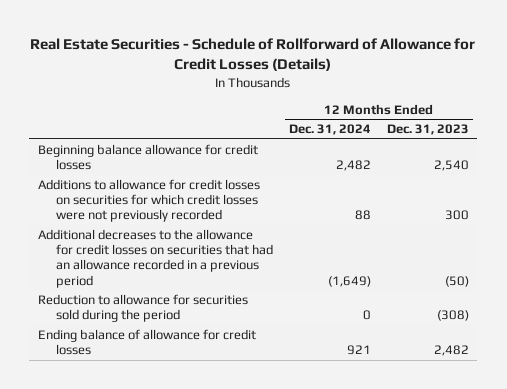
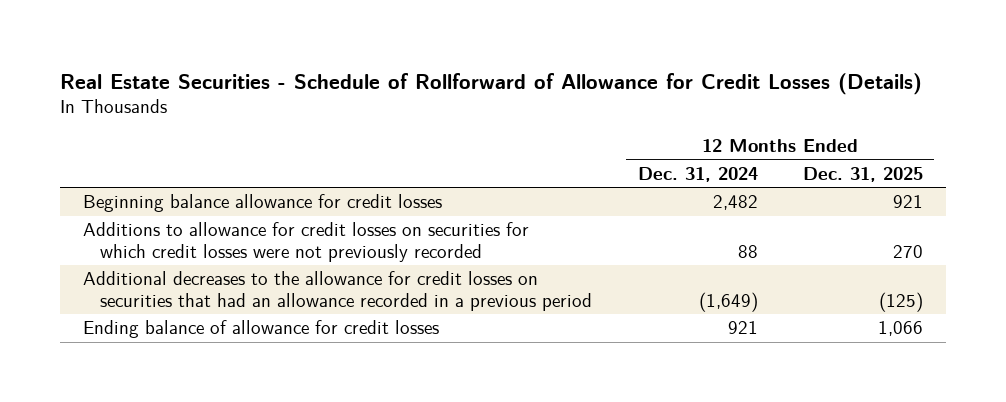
- | 12 Months Ended Dec. 31, 2024 | 12 Months Ended Dec. 31, 2023
+ | 12 Months Ended Dec. 31, 2024 | 12 Months Ended Dec. 31, 2025
- Reduction to allowance for securities sold during the period | 0 | (308)

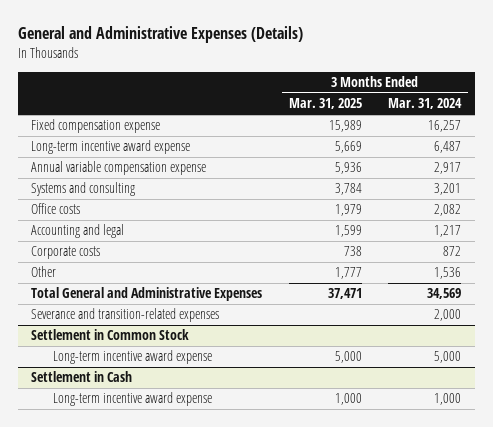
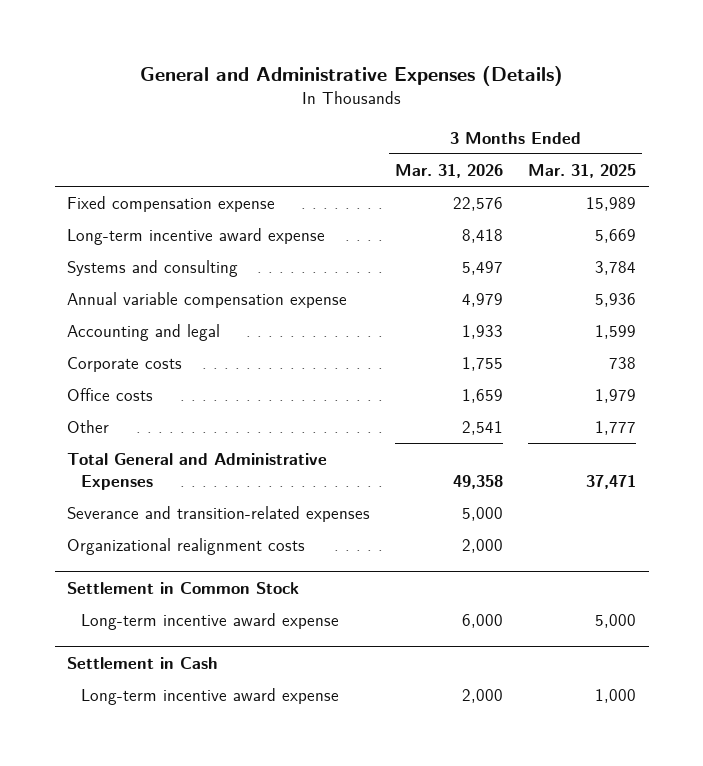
- | 3 Months Ended Mar. 31, 2025 | 3 Months Ended Mar. 31, 2024
+ | 3 Months Ended Mar. 31, 2026 | 3 Months Ended Mar. 31, 2025
moved down: Annual variable compensation expense | 4,979 | 5,936
moved down: Office costs | 1,659 | 1,979
+ Organizational realignment costs | 2,000 |

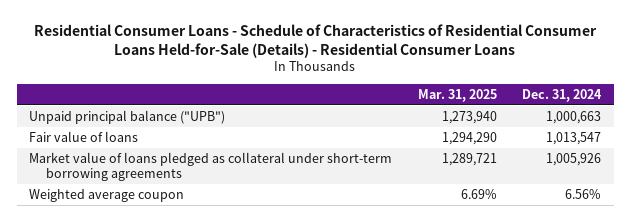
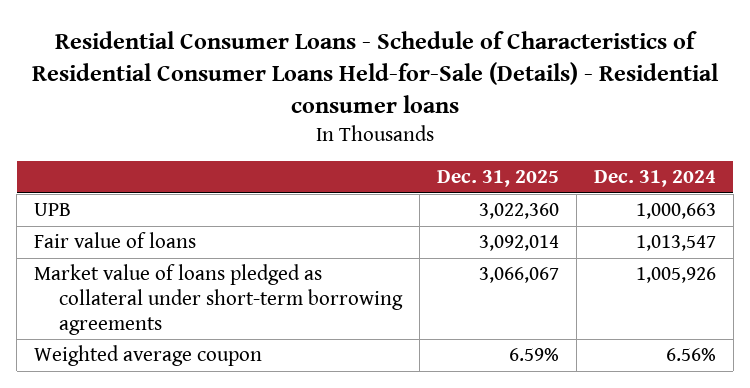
- Residential Consumer Loans - Schedule of Characteristics of Residential Consumer Loans Held-for-Sale (Details) - Residential Consumer Loans
+ Residential Consumer Loans - Schedule of Characteristics of Residential Consumer Loans Held-for-Sale (Details) - Residential consumer loans
- | Mar. 31, 2025 | Dec. 31, 2024
+ | Dec. 31, 2025 | Dec. 31, 2024
- Unpaid principal balance ("UPB") | 1,273,940 | 1,000,663
+ UPB | 3,022,360 | 1,000,663

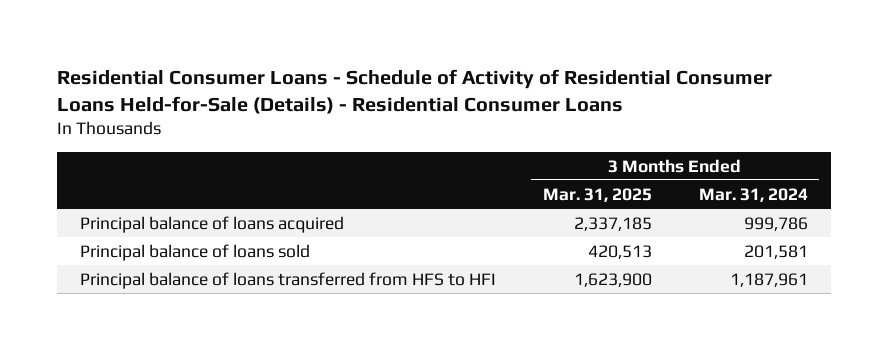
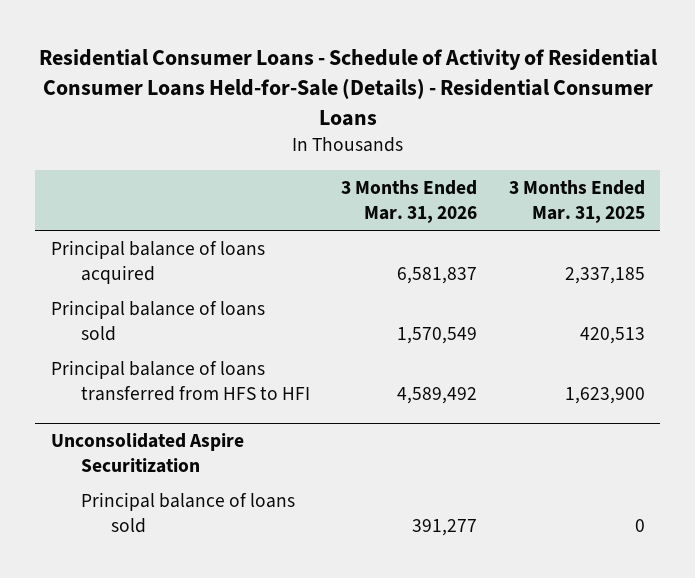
- | 3 Months Ended Mar. 31, 2025 | 3 Months Ended Mar. 31, 2024
+ | 3 Months Ended Mar. 31, 2026 | 3 Months Ended Mar. 31, 2025
+ Unconsolidated Aspire Securitization
+ Principal balance of loans sold | 391,277 | 0

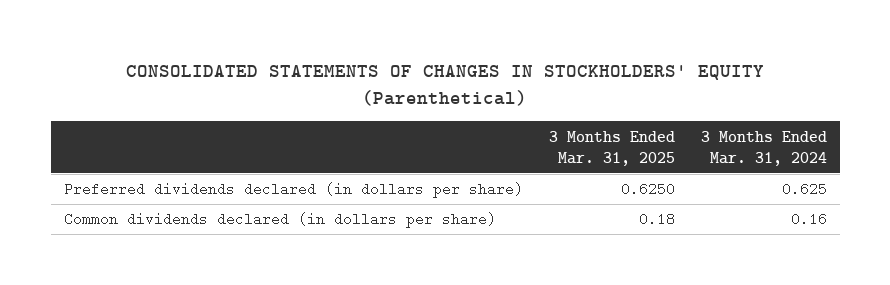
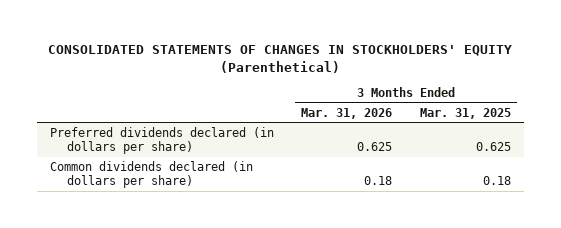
- | 3 Months Ended Mar. 31, 2025 | 3 Months Ended Mar. 31, 2024
+ | 3 Months Ended Mar. 31, 2026 | 3 Months Ended Mar. 31, 2025
- Preferred dividends declared (in dollars per share) | 0.6250 | 0.625
+ Preferred dividends declared (in dollars per share) | 0.625 | 0.625

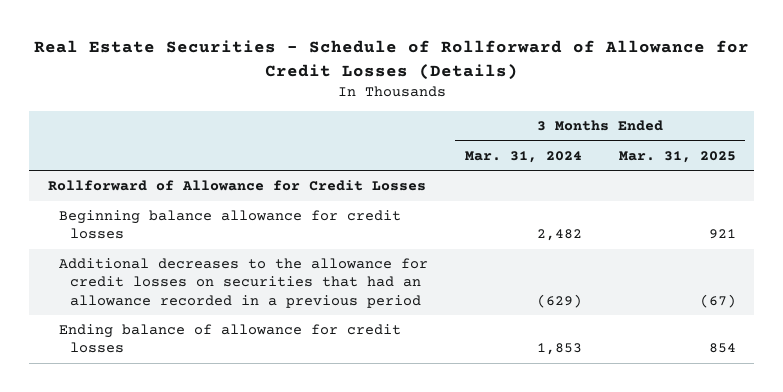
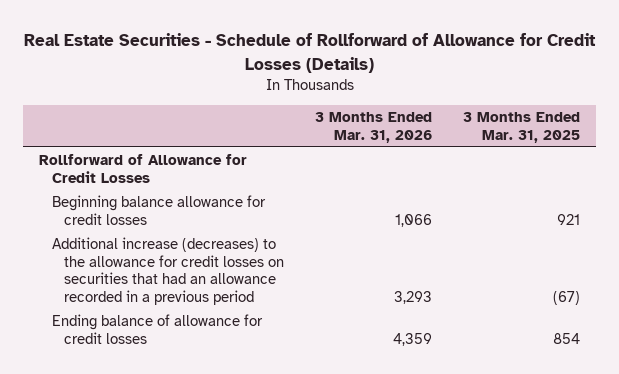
- | 3 Months Ended Mar. 31, 2024 | 3 Months Ended Mar. 31, 2025
+ | 3 Months Ended Mar. 31, 2026 | 3 Months Ended Mar. 31, 2025
- Additional decreases to the allowance for credit losses on securities that had an allowance recorded in a previous period | (629) | (67)
+ Additional increase (decreases) to the allowance for credit losses on securities that had an allowance recorded in a previous period | 3,293 | (67)

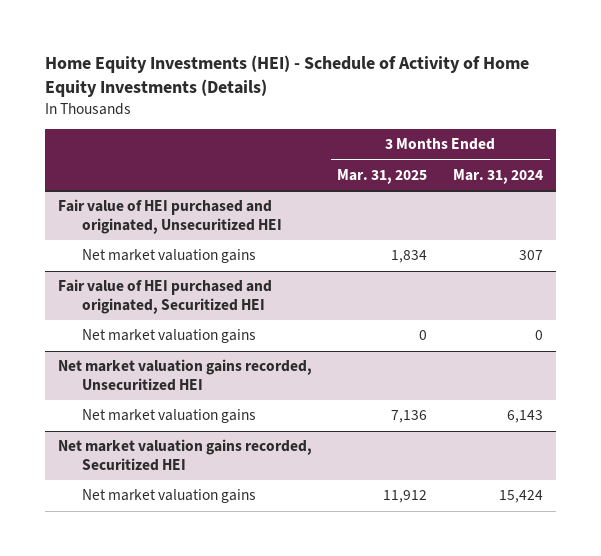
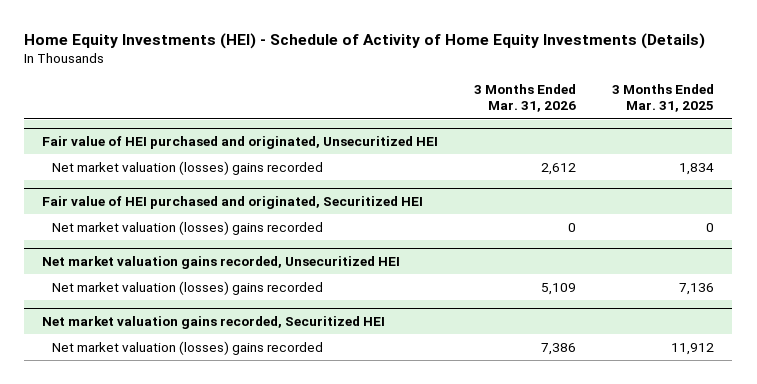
- | 3 Months Ended Mar. 31, 2025 | 3 Months Ended Mar. 31, 2024
+ | 3 Months Ended Mar. 31, 2026 | 3 Months Ended Mar. 31, 2025
@ Fair value of HEI purchased and originated, Unsecuritized HEI
- Net market valuation gains | 1,834 | 307
+ Net market valuation (losses) gains recorded | 2,612 | 1,834
@ Fair value of HEI purchased and originated, Securitized HEI
- Net market valuation gains | 0 | 0
+ Net market valuation (losses) gains recorded | 0 | 0
@ Net market valuation gains recorded, Unsecuritized HEI
- Net market valuation gains | 7,136 | 6,143
+ Net market valuation (losses) gains recorded | 5,109 | 7,136
@ Net market valuation gains recorded, Securitized HEI
- Net market valuation gains | 11,912 | 15,424
+ Net market valuation (losses) gains recorded | 7,386 | 11,912

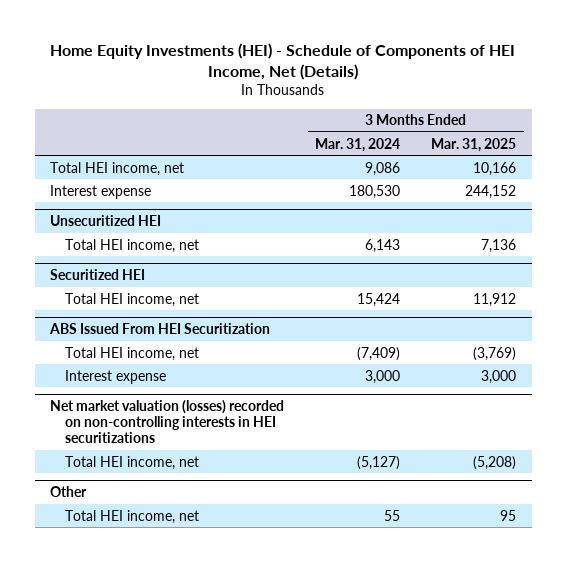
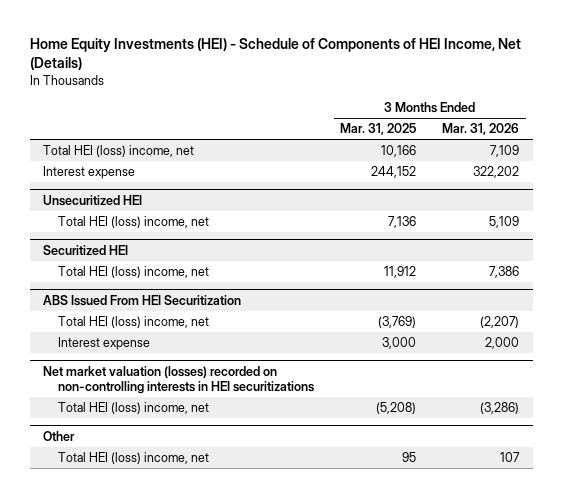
- | 3 Months Ended Mar. 31, 2024 | 3 Months Ended Mar. 31, 2025
+ | 3 Months Ended Mar. 31, 2025 | 3 Months Ended Mar. 31, 2026
- Total HEI income, net | 9,086 | 10,166
+ Total HEI (loss) income, net | 10,166 | 7,109
@ Unsecuritized HEI
- Total HEI income, net | 6,143 | 7,136
+ Total HEI (loss) income, net | 7,136 | 5,109
@ Securitized HEI
- Total HEI income, net | 15,424 | 11,912
+ Total HEI (loss) income, net | 11,912 | 7,386
@ ABS Issued From HEI Securitization
- Total HEI income, net | (7,409) | (3,769)
+ Total HEI (loss) income, net | (3,769) | (2,207)
@ Net market valuation (losses) recorded on non-controlling interests in HEI securitizations
- Total HEI income, net | (5,127) | (5,208)
+ Total HEI (loss) income, net | (5,208) | (3,286)
@ Other
- Total HEI income, net | 55 | 95
+ Total HEI (loss) income, net | 95 | 107

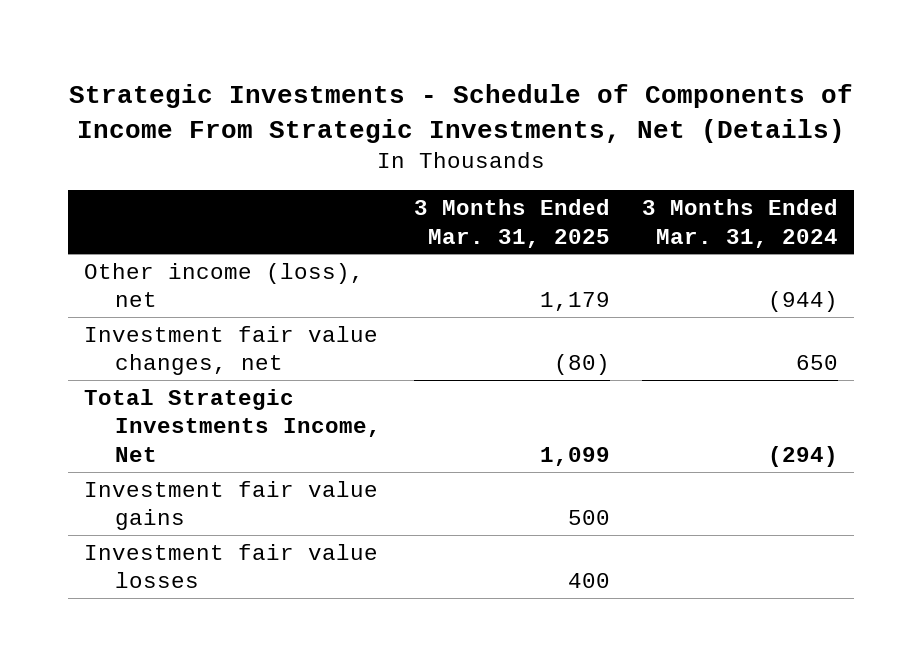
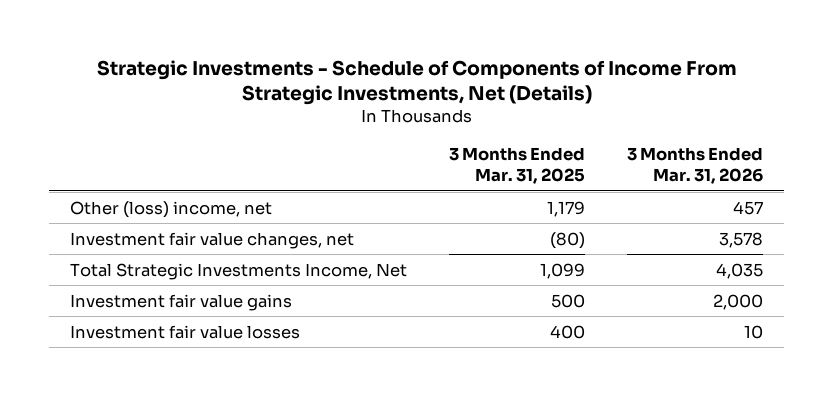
- | 3 Months Ended Mar. 31, 2025 | 3 Months Ended Mar. 31, 2024
+ | 3 Months Ended Mar. 31, 2025 | 3 Months Ended Mar. 31, 2026
- Other income (loss), net | 1,179 | (944)
+ Other (loss) income, net | 1,179 | 457

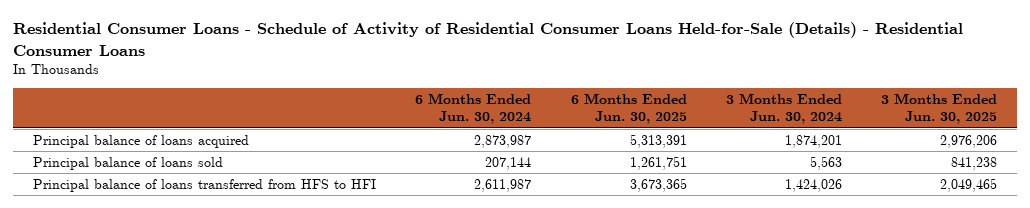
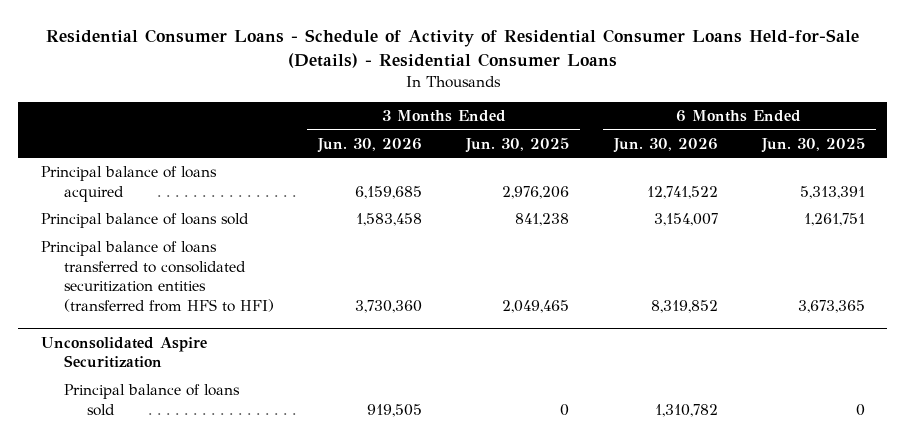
- | 6 Months Ended Jun. 30, 2024 | 6 Months Ended Jun. 30, 2025 | 3 Months Ended Jun. 30, 2024 | 3 Months Ended Jun. 30, 2025
+ | 3 Months Ended Jun. 30, 2026 | 3 Months Ended Jun. 30, 2025 | 6 Months Ended Jun. 30, 2026 | 6 Months Ended Jun. 30, 2025
- Principal balance of loans transferred from HFS to HFI | 2,611,987 | 3,673,365 | 1,424,026 | 2,049,465
+ Principal balance of loans transferred to consolidated securitization entities (transferred from HFS to HFI) | 3,730,360 | 2,049,465 | 8,319,852 | 3,673,365
+ Unconsolidated Aspire Securitization
+ Principal balance of loans sold | 919,505 | 0 | 1,310,782 | 0

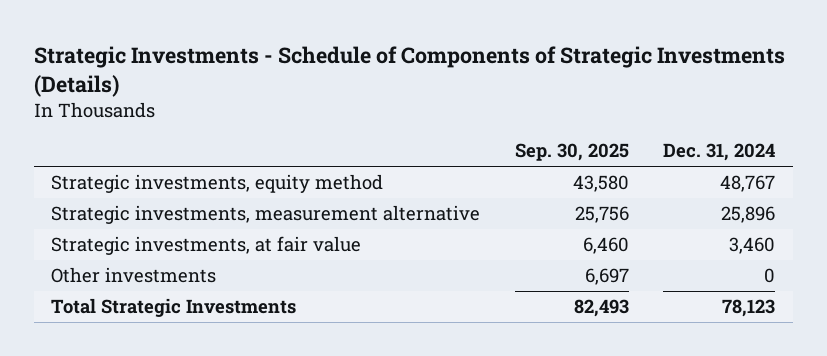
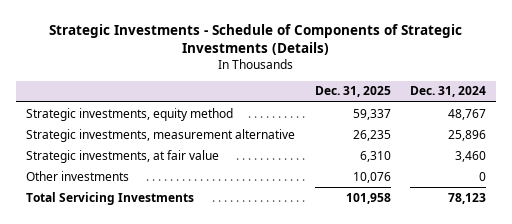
- | Sep. 30, 2025 | Dec. 31, 2024
+ | Dec. 31, 2025 | Dec. 31, 2024
- Total Strategic Investments | 82,493 | 78,123
+ Total Servicing Investments | 101,958 | 78,123

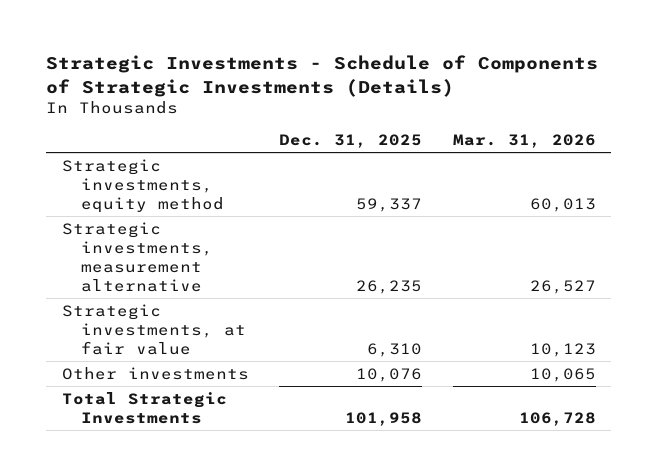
- | Dec. 31, 2025 | Dec. 31, 2024
+ | Dec. 31, 2025 | Mar. 31, 2026
- Total Servicing Investments | 101,958 | 78,123
+ Total Strategic Investments | 101,958 | 106,728

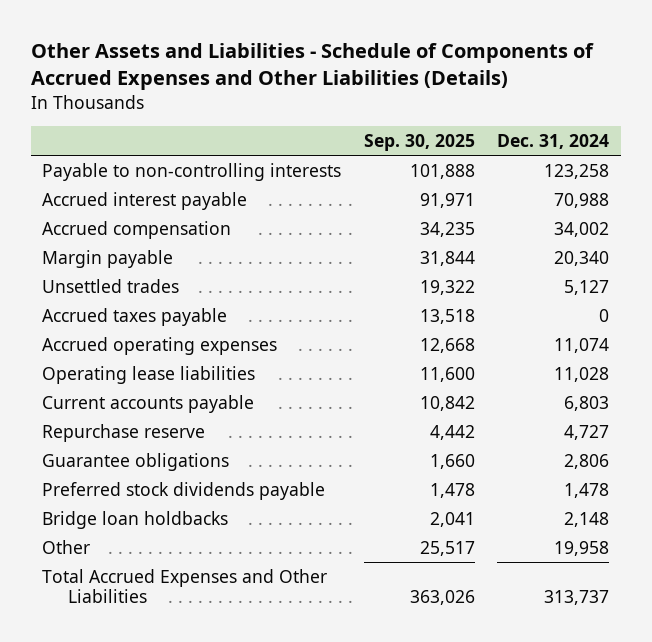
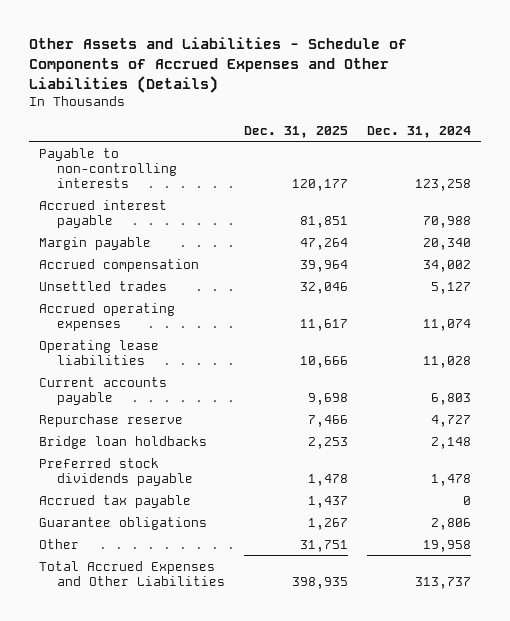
- | Sep. 30, 2025 | Dec. 31, 2024
+ | Dec. 31, 2025 | Dec. 31, 2024
moved down: Accrued compensation | 39,964 | 34,002
- Accrued taxes payable | 13,518 | 0
moved down: Preferred stock dividends payable | 1,478 | 1,478
+ Accrued tax payable | 1,437 | 0
moved down: Guarantee obligations | 1,267 | 2,806

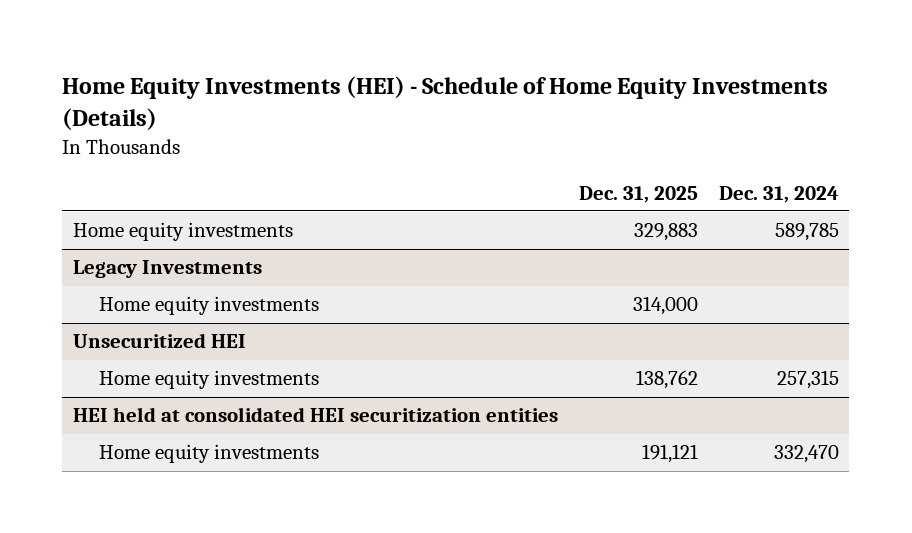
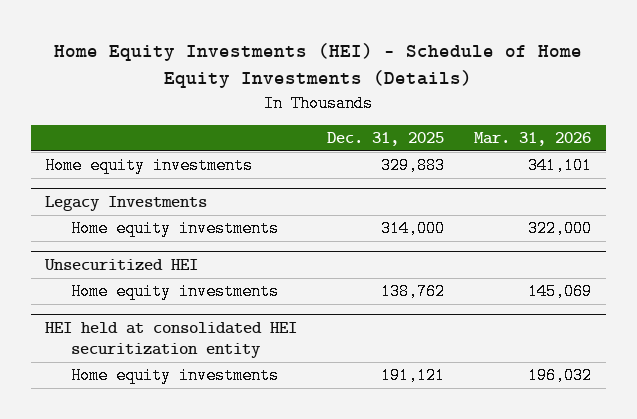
- | Dec. 31, 2025 | Dec. 31, 2024
+ | Dec. 31, 2025 | Mar. 31, 2026
- HEI held at consolidated HEI securitization entities
+ HEI held at consolidated HEI securitization entity

